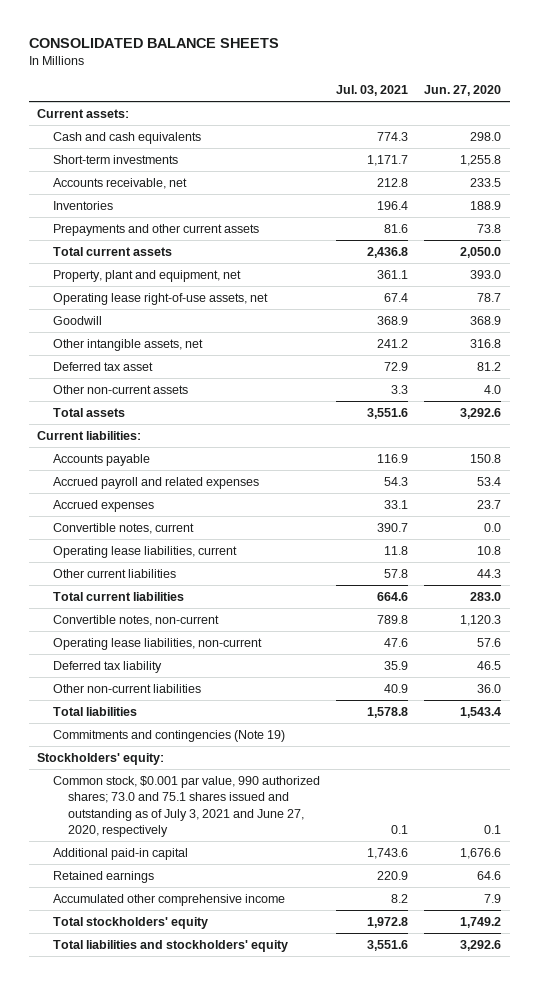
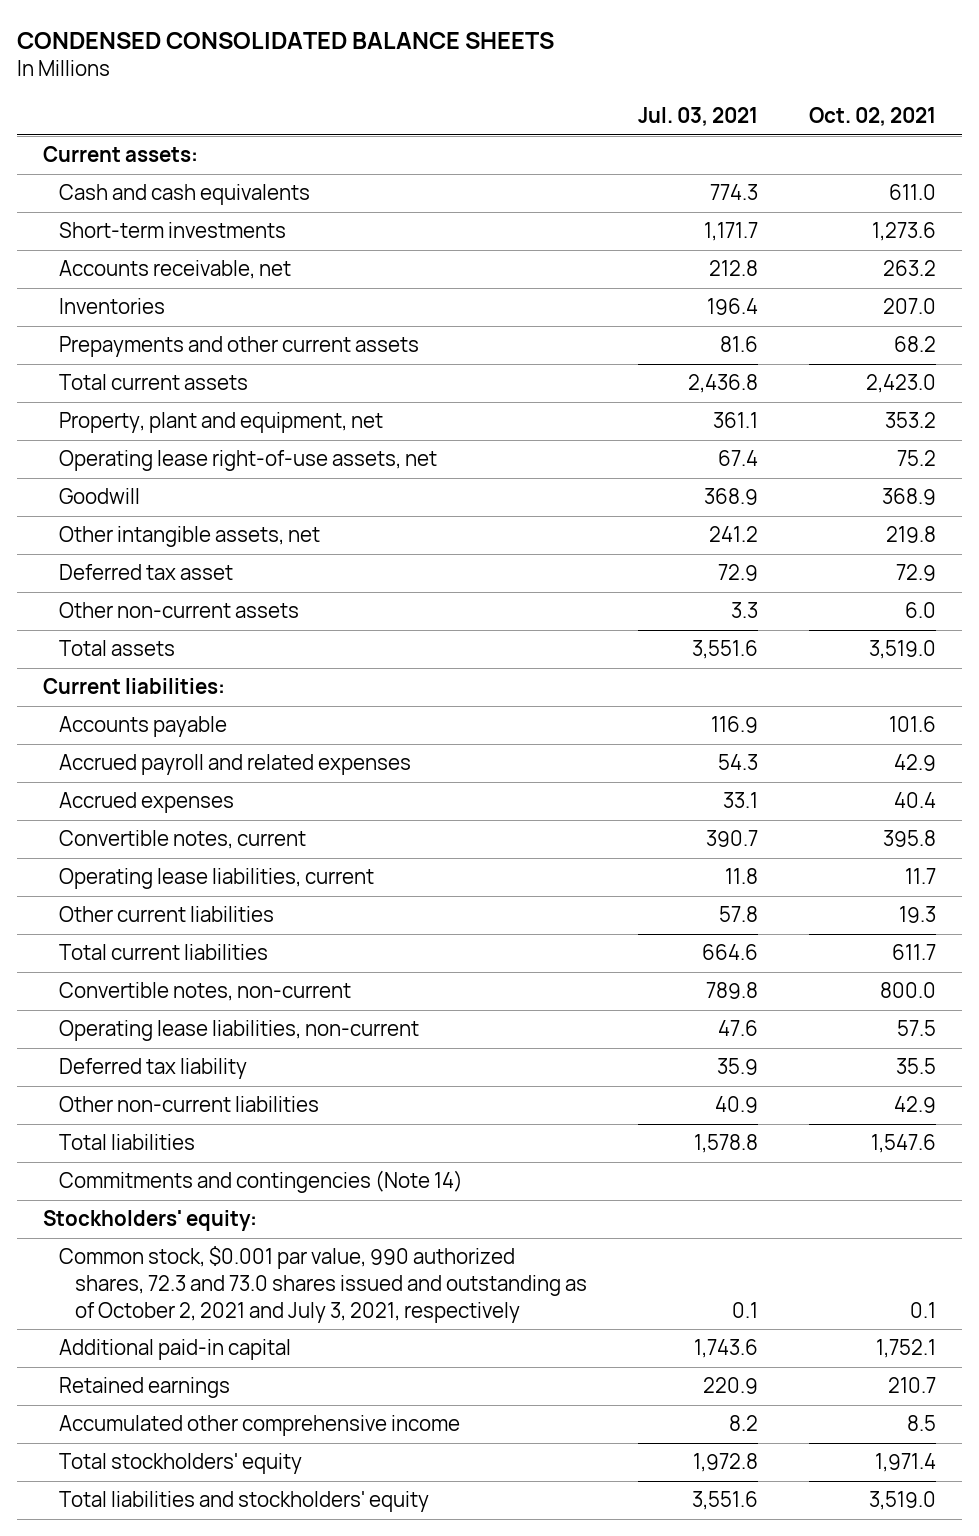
- CONSOLIDATED BALANCE SHEETS
+ CONDENSED CONSOLIDATED BALANCE SHEETS
- | Jul. 03, 2021 | Jun. 27, 2020
+ | Jul. 03, 2021 | Oct. 02, 2021
- Commitments and contingencies (Note 19)
+ Commitments and contingencies (Note 14)
- Common stock, $0.001 par value, 990 authorized shares; 73.0 and 75.1 shares issued and outstanding as of July 3, 2021 and June 27, 2020, respectively | 0.1 | 0.1
+ Common stock, $0.001 par value, 990 authorized shares, 72.3 and 73.0 shares issued and outstanding as of October 2, 2021 and July 3, 2021, respectively | 0.1 | 0.1

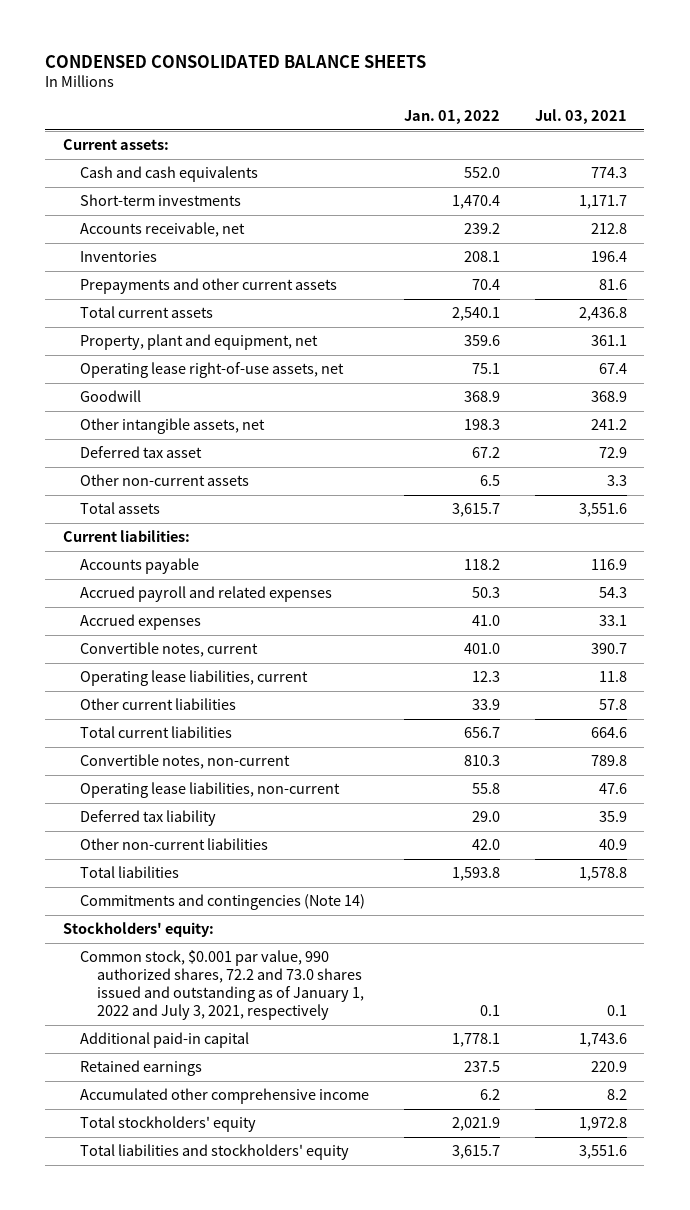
- | Jul. 03, 2021 | Oct. 02, 2021
+ | Jan. 01, 2022 | Jul. 03, 2021
- Common stock, $0.001 par value, 990 authorized shares, 72.3 and 73.0 shares issued and outstanding as of October 2, 2021 and July 3, 2021, respectively | 0.1 | 0.1
+ Common stock, $0.001 par value, 990 authorized shares, 72.2 and 73.0 shares issued and outstanding as of January 1, 2022 and July 3, 2021, respectively | 0.1 | 0.1

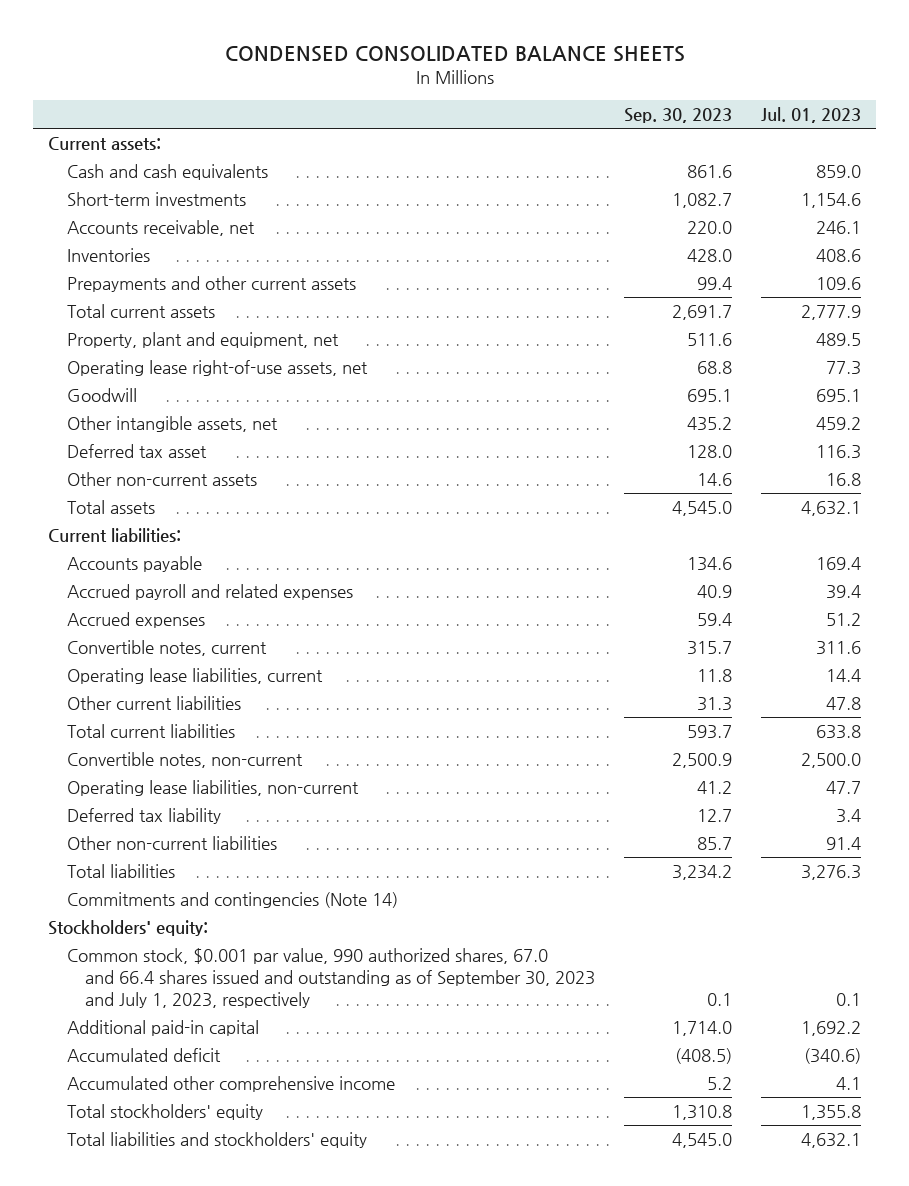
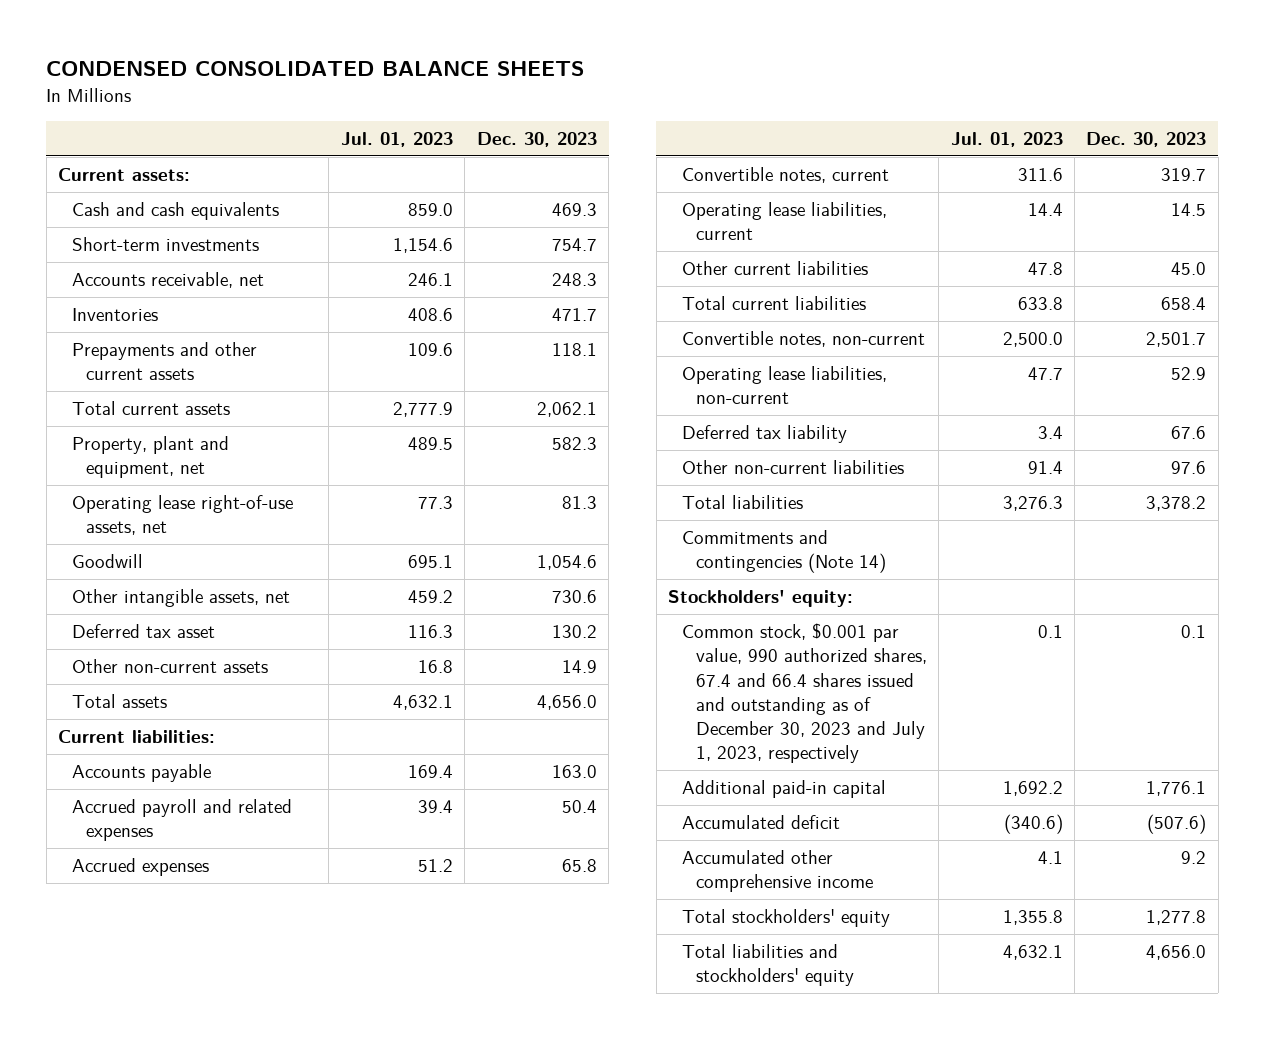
- | Sep. 30, 2023 | Jul. 01, 2023
+ | Jul. 01, 2023 | Dec. 30, 2023
- Common stock, $0.001 par value, 990 authorized shares, 67.0 and 66.4 shares issued and outstanding as of September 30, 2023 and July 1, 2023, respectively | 0.1 | 0.1
+ Common stock, $0.001 par value, 990 authorized shares, 67.4 and 66.4 shares issued and outstanding as of December 30, 2023 and July 1, 2023, respectively | 0.1 | 0.1

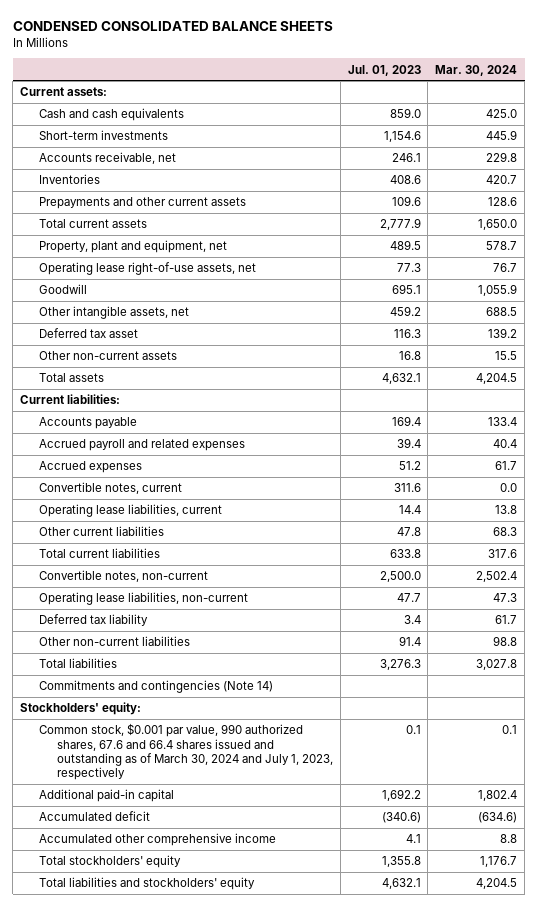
- | Jul. 01, 2023 | Dec. 30, 2023
+ | Jul. 01, 2023 | Mar. 30, 2024
- Common stock, $0.001 par value, 990 authorized shares, 67.4 and 66.4 shares issued and outstanding as of December 30, 2023 and July 1, 2023, respectively | 0.1 | 0.1
+ Common stock, $0.001 par value, 990 authorized shares, 67.6 and 66.4 shares issued and outstanding as of March 30, 2024 and July 1, 2023, respectively | 0.1 | 0.1

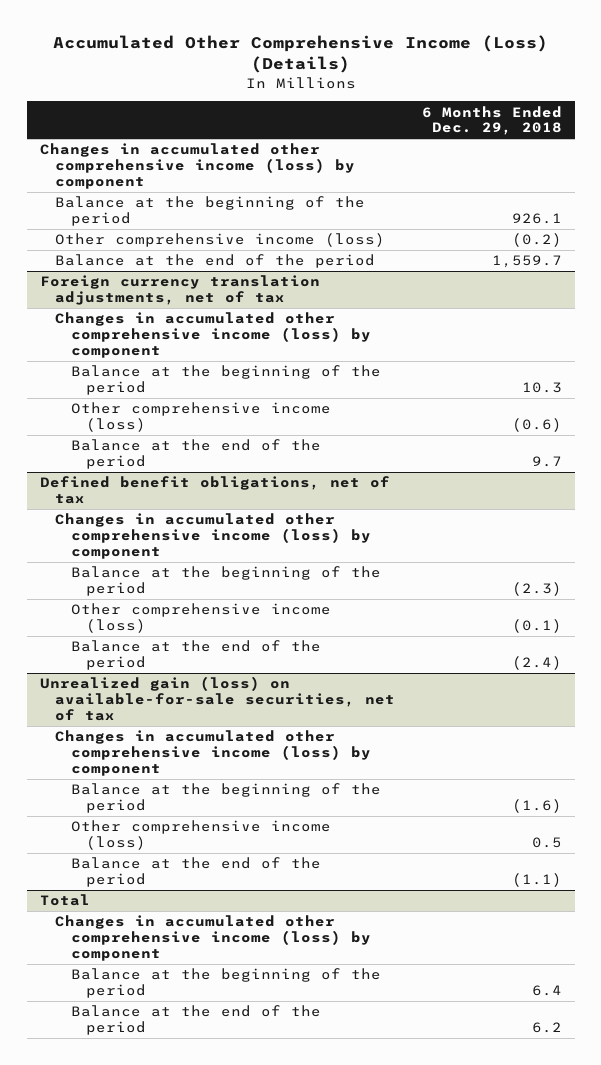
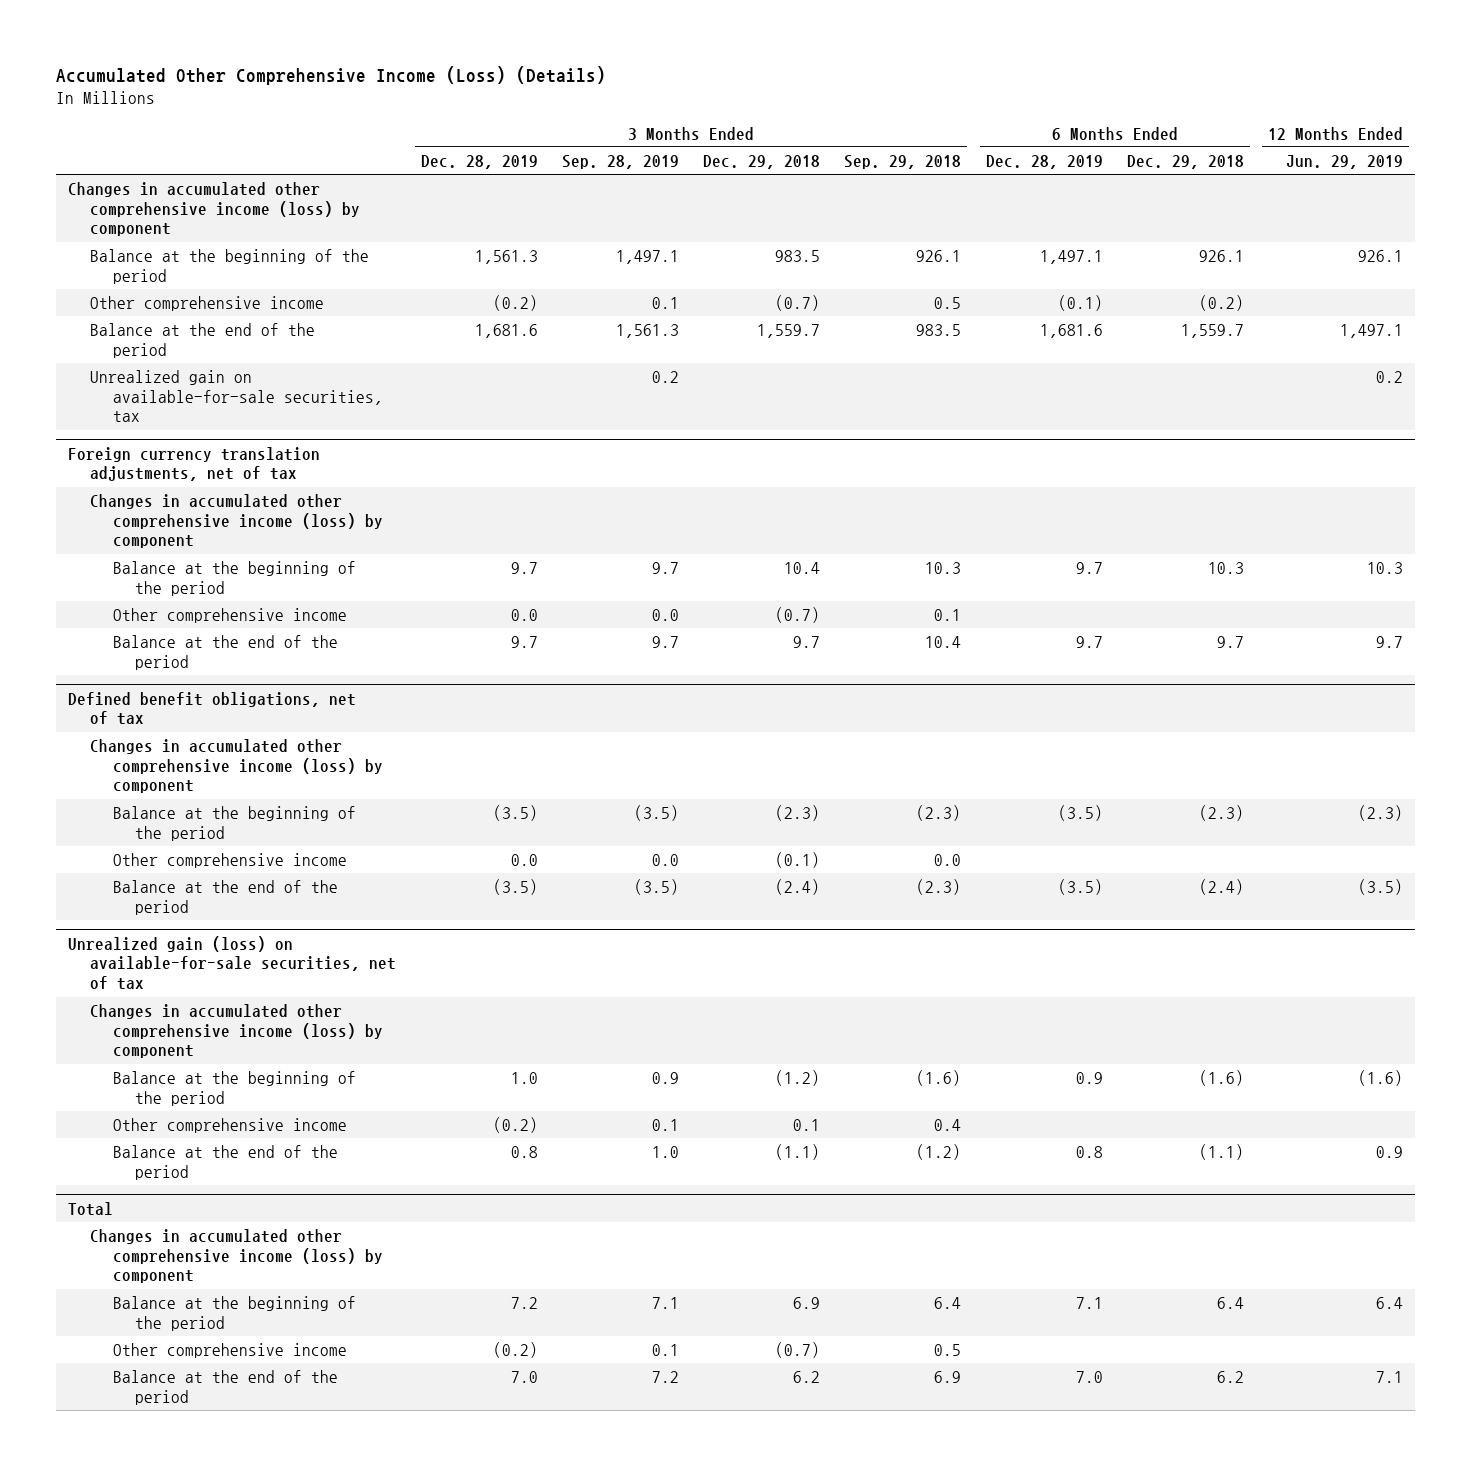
- | 6 Months Ended Dec. 29, 2018
+ | 3 Months Ended Dec. 28, 2019 | 3 Months Ended Sep. 28, 2019 | 3 Months Ended Dec. 29, 2018 | 3 Months Ended Sep. 29, 2018 | 6 Months Ended Dec. 28, 2019 | 6 Months Ended Dec. 29, 2018 | 12 Months Ended Jun. 29, 2019
- Other comprehensive income (loss) | (0.2)
+ Other comprehensive income | (0.2) | 0.1 | (0.7) | 0.5 | (0.1) | (0.2) |
+ Unrealized gain on available-for-sale securities, tax | | 0.2 | | | | | 0.2
@ Foreign currency translation adjustments, net of tax
- Other comprehensive income (loss) | (0.6)
+ Other comprehensive income | 0.0 | 0.0 | (0.7) | 0.1 | | |
@ Defined benefit obligations, net of tax
- Other comprehensive income (loss) | (0.1)
+ Other comprehensive income | 0.0 | 0.0 | (0.1) | 0.0 | | |
@ Unrealized gain (loss) on available-for-sale securities, net of tax
- Other comprehensive income (loss) | 0.5
+ Other comprehensive income | (0.2) | 0.1 | 0.1 | 0.4 | | |
@ Total
+ Other comprehensive income | (0.2) | 0.1 | (0.7) | 0.5 | | |

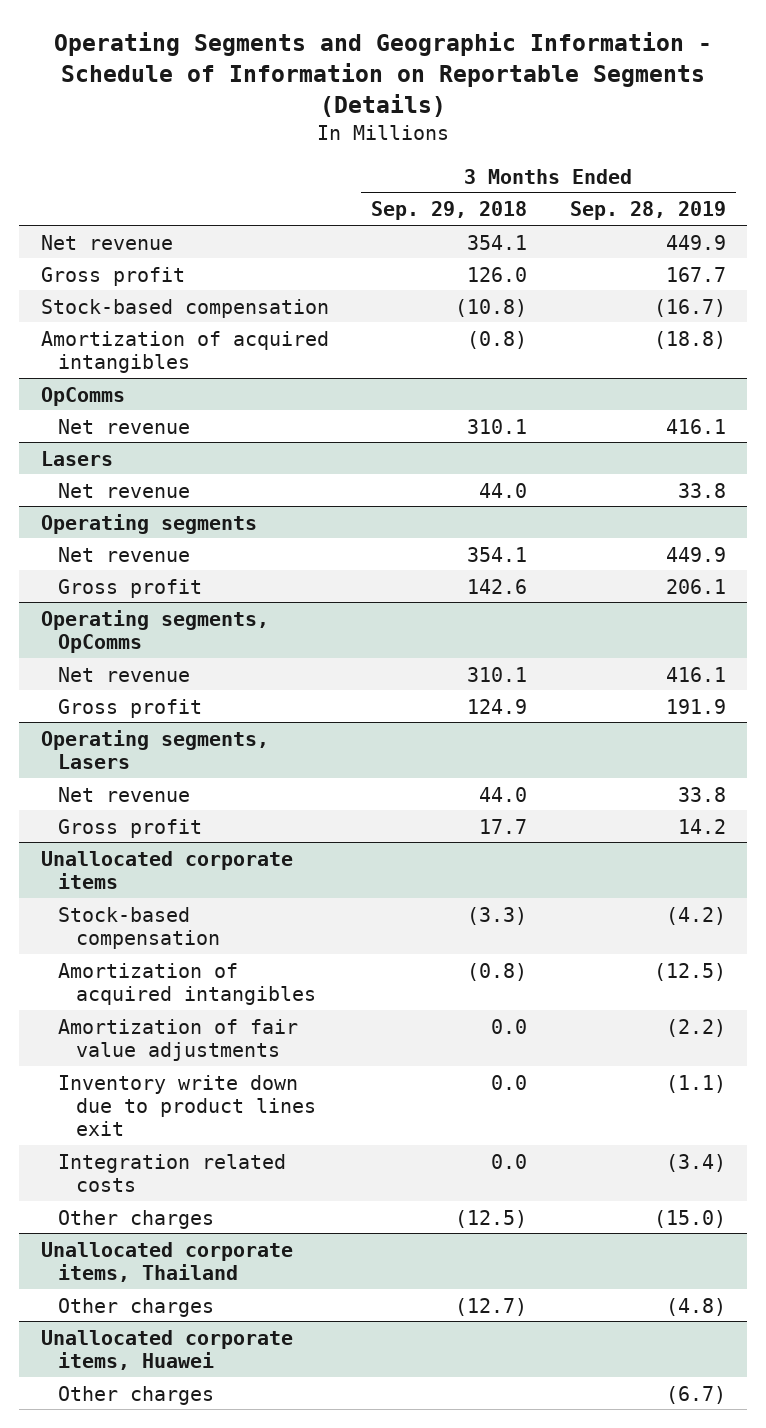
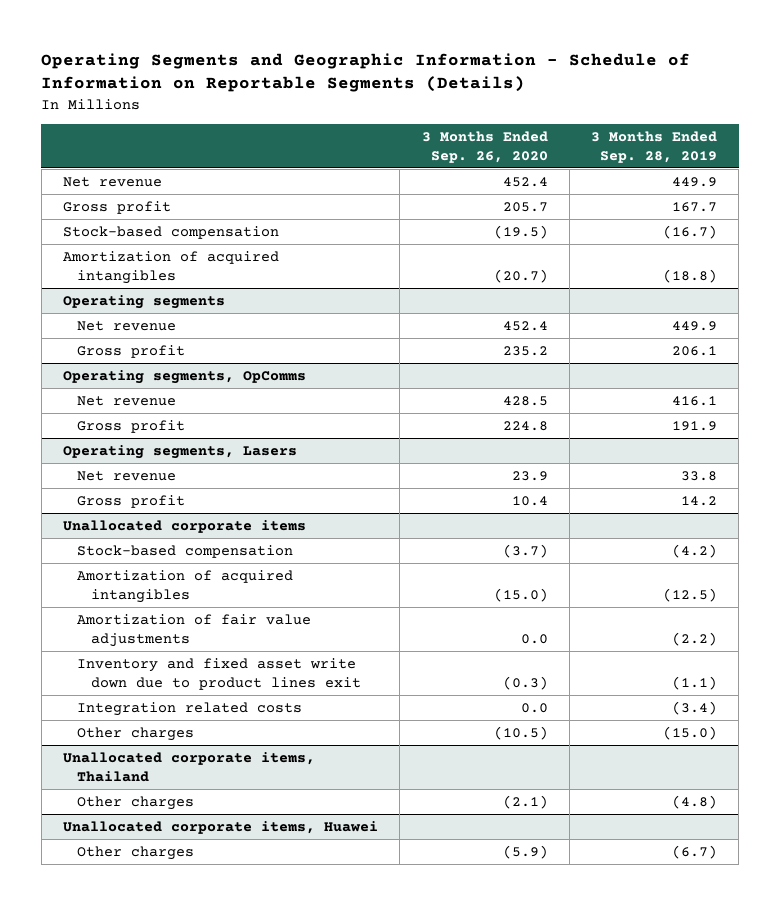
- | 3 Months Ended Sep. 29, 2018 | 3 Months Ended Sep. 28, 2019
+ | 3 Months Ended Sep. 26, 2020 | 3 Months Ended Sep. 28, 2019
- OpComms
- Net revenue | 310.1 | 416.1
- Lasers
- Net revenue | 44.0 | 33.8
@ Unallocated corporate items
- Inventory write down due to product lines exit | 0.0 | (1.1)
+ Inventory and fixed asset write down due to product lines exit | (0.3) | (1.1)

